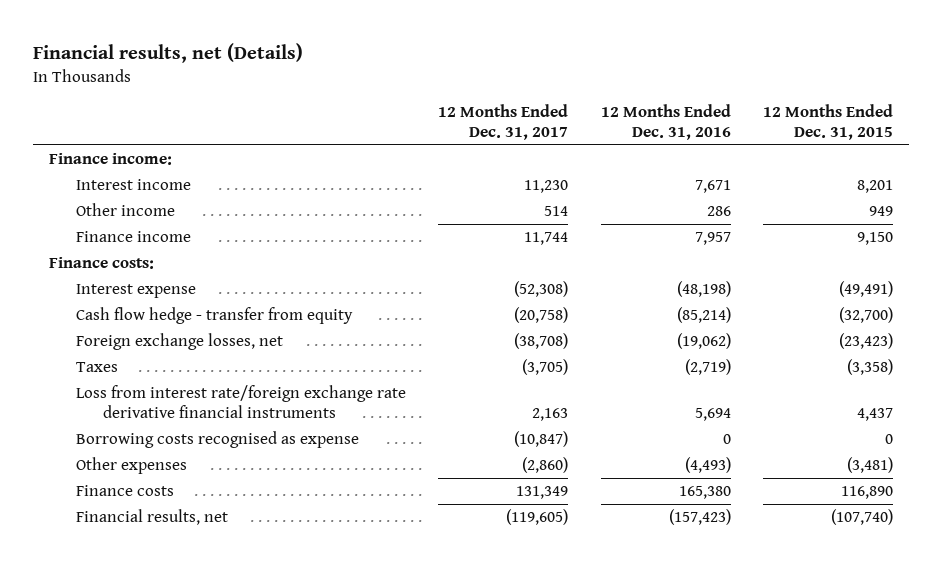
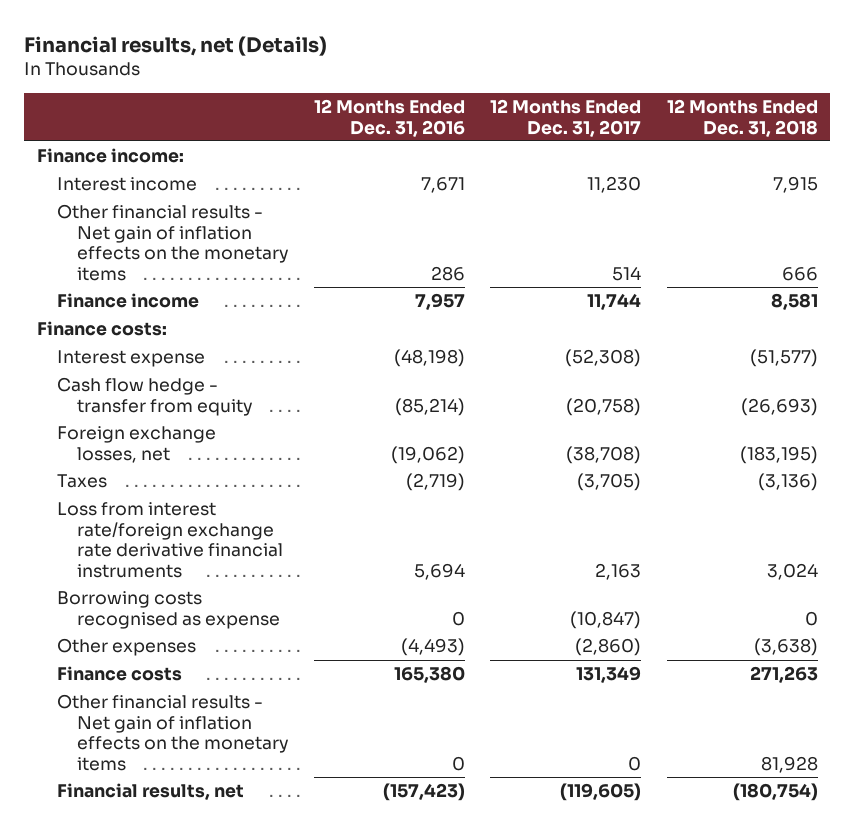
- | 12 Months Ended Dec. 31, 2017 | 12 Months Ended Dec. 31, 2016 | 12 Months Ended Dec. 31, 2015
+ | 12 Months Ended Dec. 31, 2016 | 12 Months Ended Dec. 31, 2017 | 12 Months Ended Dec. 31, 2018
- Other income | 514 | 286 | 949
+ Other financial results - Net gain of inflation effects on the monetary items | 286 | 514 | 666
+ Other financial results - Net gain of inflation effects on the monetary items | 0 | 0 | 81,928

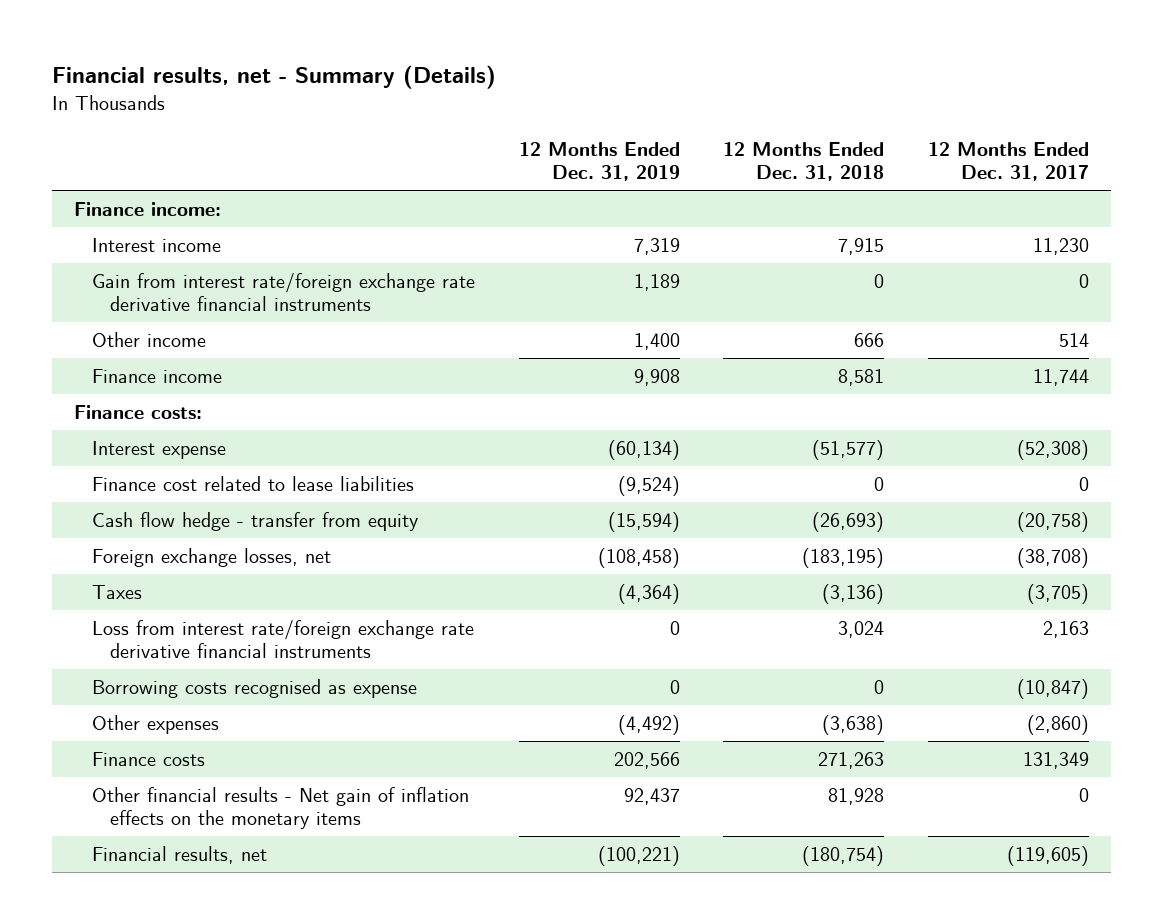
- Financial results, net (Details)
+ Financial results, net - Summary (Details)
- | 12 Months Ended Dec. 31, 2016 | 12 Months Ended Dec. 31, 2017 | 12 Months Ended Dec. 31, 2018
+ | 12 Months Ended Dec. 31, 2019 | 12 Months Ended Dec. 31, 2018 | 12 Months Ended Dec. 31, 2017
- Other financial results - Net gain of inflation effects on the monetary items | 286 | 514 | 666
+ Gain from interest rate/foreign exchange rate derivative financial instruments | 1,189 | 0 | 0
+ Other income | 1,400 | 666 | 514
+ Finance cost related to lease liabilities | (9,524) | 0 | 0

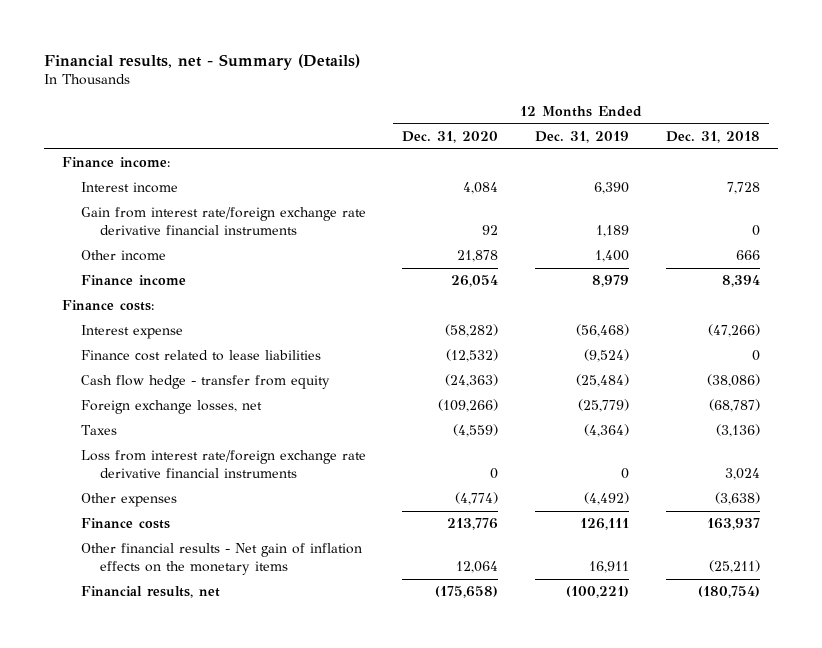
- | 12 Months Ended Dec. 31, 2019 | 12 Months Ended Dec. 31, 2018 | 12 Months Ended Dec. 31, 2017
+ | 12 Months Ended Dec. 31, 2020 | 12 Months Ended Dec. 31, 2019 | 12 Months Ended Dec. 31, 2018
- Interest income | 7,319 | 7,915 | 11,230
+ Interest income | 4,084 | 6,390 | 7,728
- Finance income | 9,908 | 8,581 | 11,744
+ Finance income | 26,054 | 8,979 | 8,394
- Interest expense | (60,134) | (51,577) | (52,308)
+ Interest expense | (58,282) | (56,468) | (47,266)
- Cash flow hedge - transfer from equity | (15,594) | (26,693) | (20,758)
- Foreign exchange losses, net | (108,458) | (183,195) | (38,708)
+ Cash flow hedge - transfer from equity | (24,363) | (25,484) | (38,086)
+ Foreign exchange losses, net | (109,266) | (25,779) | (68,787)
- Borrowing costs recognised as expense | 0 | 0 | (10,847)
- Finance costs | 202,566 | 271,263 | 131,349
- Other financial results - Net gain of inflation effects on the monetary items | 92,437 | 81,928 | 0
+ Finance costs | 213,776 | 126,111 | 163,937
+ Other financial results - Net gain of inflation effects on the monetary items | 12,064 | 16,911 | (25,211)

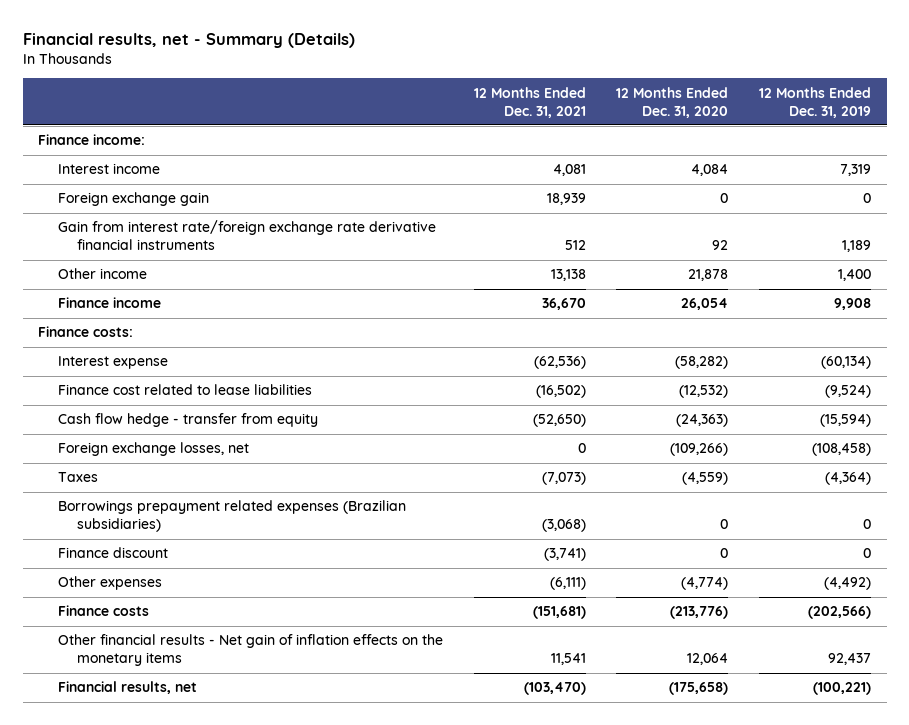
- | 12 Months Ended Dec. 31, 2020 | 12 Months Ended Dec. 31, 2019 | 12 Months Ended Dec. 31, 2018
+ | 12 Months Ended Dec. 31, 2021 | 12 Months Ended Dec. 31, 2020 | 12 Months Ended Dec. 31, 2019
- Interest income | 4,084 | 6,390 | 7,728
+ Interest income | 4,081 | 4,084 | 7,319
+ Foreign exchange gain | 18,939 | 0 | 0
- Finance income | 26,054 | 8,979 | 8,394
+ Finance income | 36,670 | 26,054 | 9,908
- Interest expense | (58,282) | (56,468) | (47,266)
+ Interest expense | (62,536) | (58,282) | (60,134)
- Cash flow hedge - transfer from equity | (24,363) | (25,484) | (38,086)
- Foreign exchange losses, net | (109,266) | (25,779) | (68,787)
+ Cash flow hedge - transfer from equity | (52,650) | (24,363) | (15,594)
+ Foreign exchange losses, net | 0 | (109,266) | (108,458)
- Loss from interest rate/foreign exchange rate derivative financial instruments | 0 | 0 | 3,024
+ Borrowings prepayment related expenses (Brazilian subsidiaries) | (3,068) | 0 | 0
+ Finance discount | (3,741) | 0 | 0
- Finance costs | 213,776 | 126,111 | 163,937
- Other financial results - Net gain of inflation effects on the monetary items | 12,064 | 16,911 | (25,211)
+ Finance costs | (151,681) | (213,776) | (202,566)
+ Other financial results - Net gain of inflation effects on the monetary items | 11,541 | 12,064 | 92,437

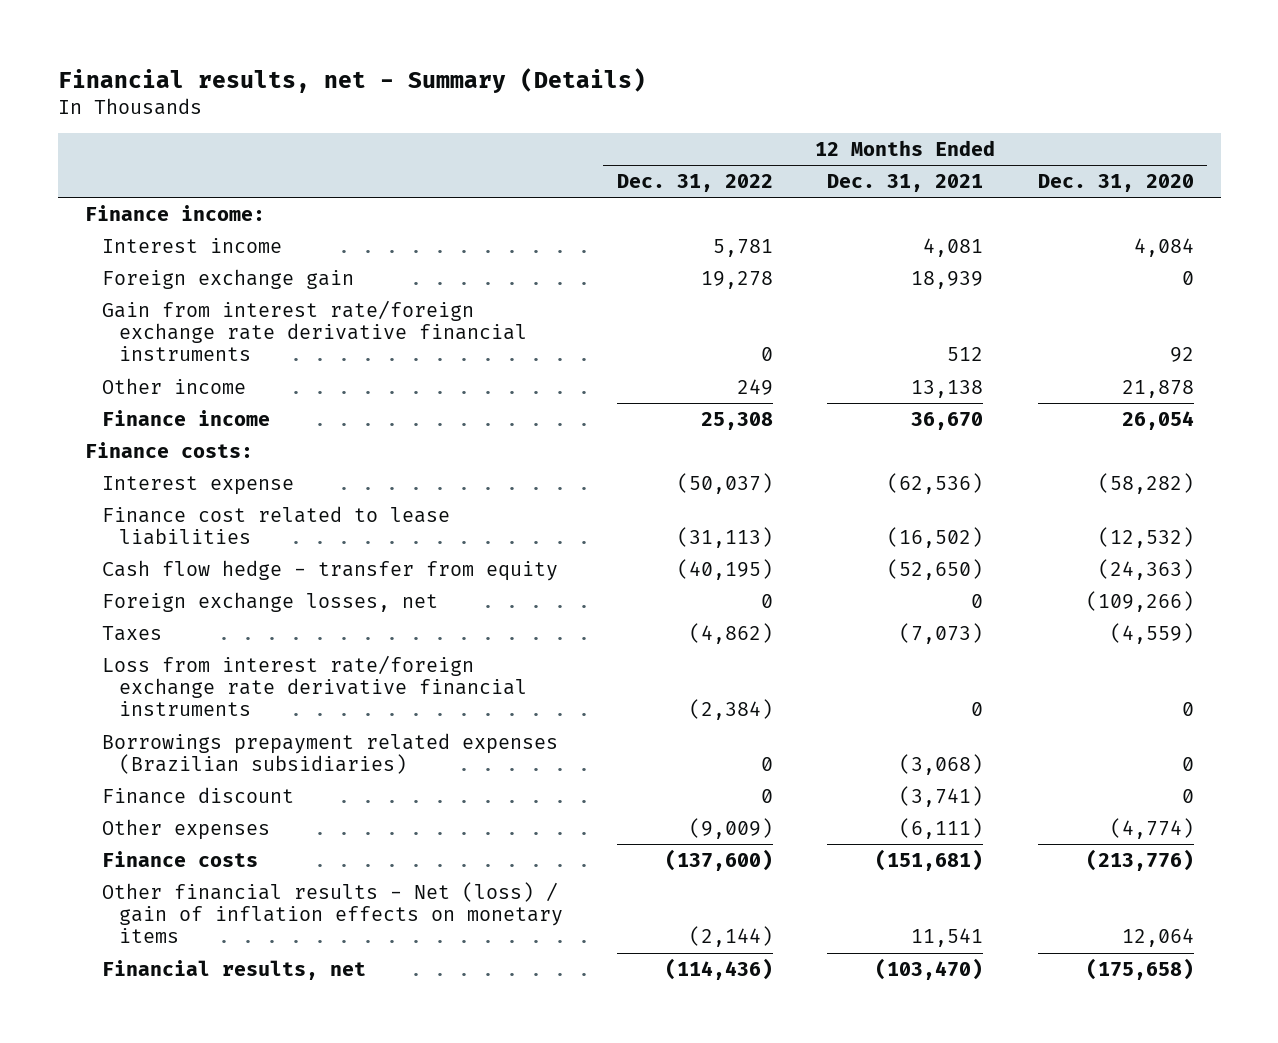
- | 12 Months Ended Dec. 31, 2021 | 12 Months Ended Dec. 31, 2020 | 12 Months Ended Dec. 31, 2019
+ | 12 Months Ended Dec. 31, 2022 | 12 Months Ended Dec. 31, 2021 | 12 Months Ended Dec. 31, 2020
+ Loss from interest rate/foreign exchange rate derivative financial instruments | (2,384) | 0 | 0
- Other financial results - Net gain of inflation effects on the monetary items | 11,541 | 12,064 | 92,437
+ Other financial results - Net (loss) / gain of inflation effects on monetary items | (2,144) | 11,541 | 12,064

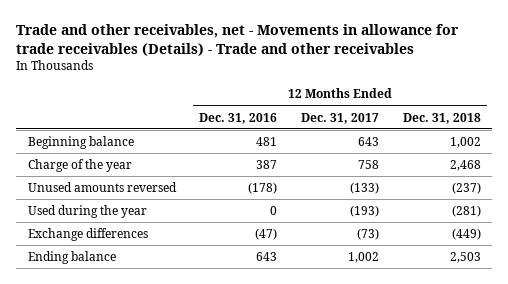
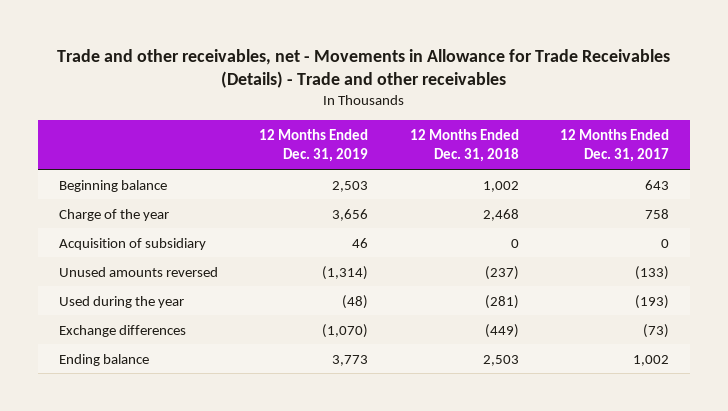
- Trade and other receivables, net - Movements in allowance for trade receivables (Details) - Trade and other receivables
+ Trade and other receivables, net - Movements in Allowance for Trade Receivables (Details) - Trade and other receivables
- | 12 Months Ended Dec. 31, 2016 | 12 Months Ended Dec. 31, 2017 | 12 Months Ended Dec. 31, 2018
+ | 12 Months Ended Dec. 31, 2019 | 12 Months Ended Dec. 31, 2018 | 12 Months Ended Dec. 31, 2017
+ Acquisition of subsidiary | 46 | 0 | 0

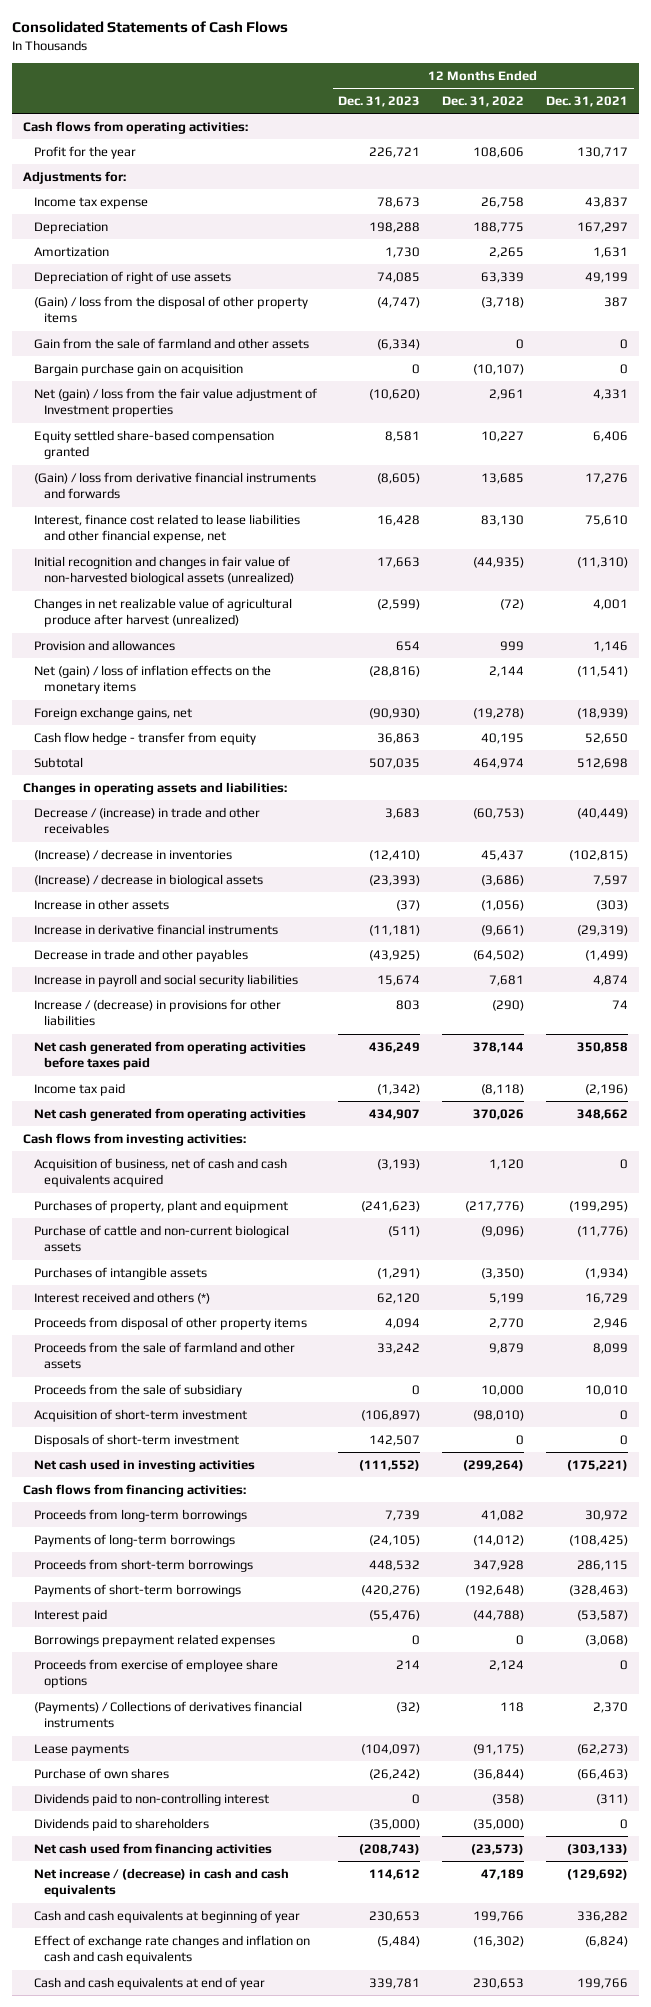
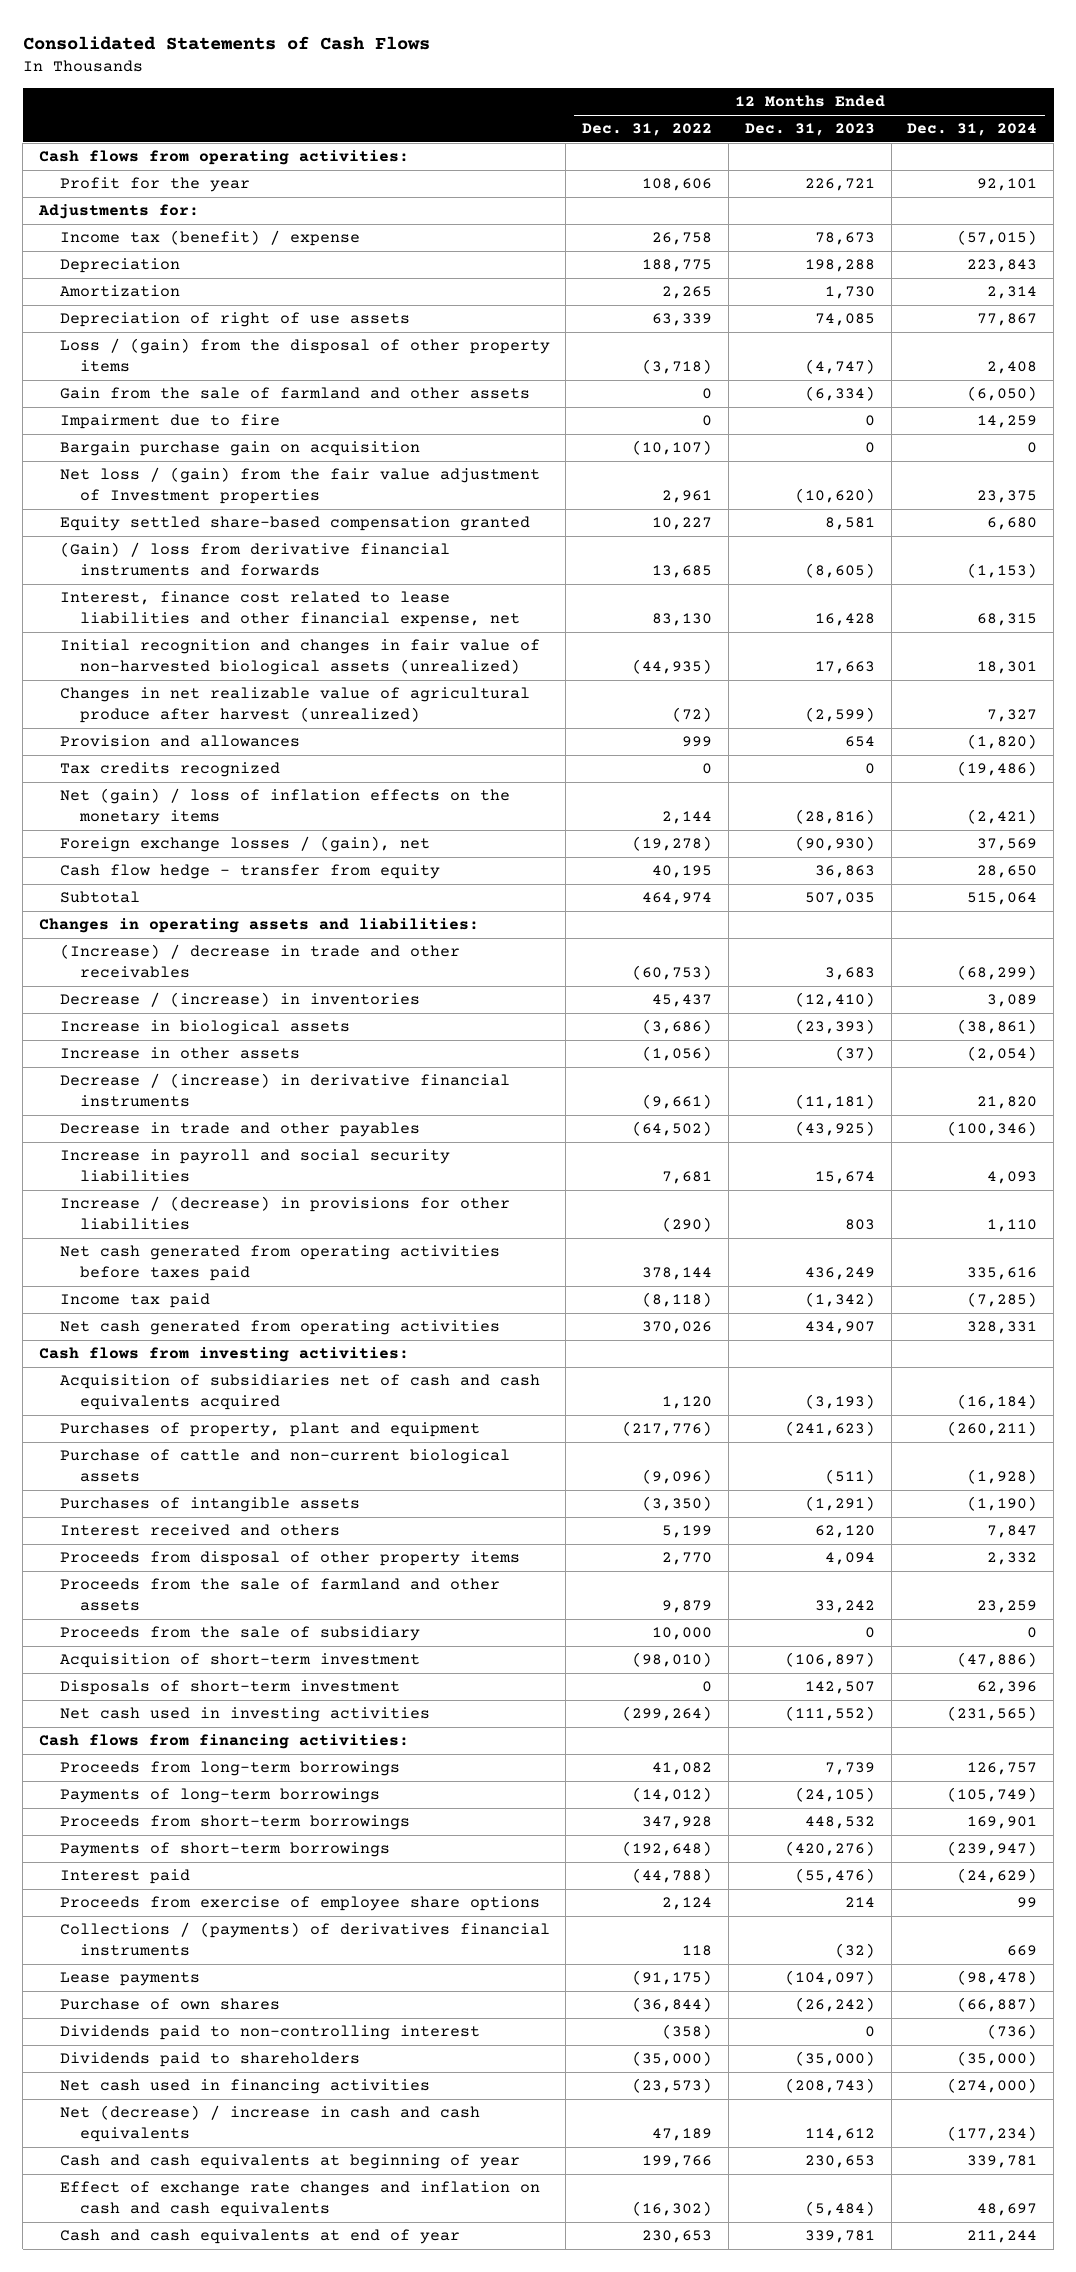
- | 12 Months Ended Dec. 31, 2023 | 12 Months Ended Dec. 31, 2022 | 12 Months Ended Dec. 31, 2021
+ | 12 Months Ended Dec. 31, 2022 | 12 Months Ended Dec. 31, 2023 | 12 Months Ended Dec. 31, 2024
- Income tax expense | 78,673 | 26,758 | 43,837
+ Income tax (benefit) / expense | 26,758 | 78,673 | (57,015)
- (Gain) / loss from the disposal of other property items | (4,747) | (3,718) | 387
+ Loss / (gain) from the disposal of other property items | (3,718) | (4,747) | 2,408
+ Impairment due to fire | 0 | 0 | 14,259
- Net (gain) / loss from the fair value adjustment of Investment properties | (10,620) | 2,961 | 4,331
+ Net loss / (gain) from the fair value adjustment of Investment properties | 2,961 | (10,620) | 23,375
+ Tax credits recognized | 0 | 0 | (19,486)
- Foreign exchange gains, net | (90,930) | (19,278) | (18,939)
+ Foreign exchange losses / (gain), net | (19,278) | (90,930) | 37,569
- Decrease / (increase) in trade and other receivables | 3,683 | (60,753) | (40,449)
- (Increase) / decrease in inventories | (12,410) | 45,437 | (102,815)
- (Increase) / decrease in biological assets | (23,393) | (3,686) | 7,597
+ (Increase) / decrease in trade and other receivables | (60,753) | 3,683 | (68,299)
+ Decrease / (increase) in inventories | 45,437 | (12,410) | 3,089
+ Increase in biological assets | (3,686) | (23,393) | (38,861)
- Increase in derivative financial instruments | (11,181) | (9,661) | (29,319)
+ Decrease / (increase) in derivative financial instruments | (9,661) | (11,181) | 21,820
- Acquisition of business, net of cash and cash equivalents acquired | (3,193) | 1,120 | 0
+ Acquisition of subsidiaries net of cash and cash equivalents acquired | 1,120 | (3,193) | (16,184)
- Interest received and others (*) | 62,120 | 5,199 | 16,729
+ Interest received and others | 5,199 | 62,120 | 7,847
- Borrowings prepayment related expenses | 0 | 0 | (3,068)
- (Payments) / Collections of derivatives financial instruments | (32) | 118 | 2,370
+ Collections / (payments) of derivatives financial instruments | 118 | (32) | 669
- Net cash used from financing activities | (208,743) | (23,573) | (303,133)
- Net increase / (decrease) in cash and cash equivalents | 114,612 | 47,189 | (129,692)
+ Net cash used in financing activities | (23,573) | (208,743) | (274,000)
+ Net (decrease) / increase in cash and cash equivalents | 47,189 | 114,612 | (177,234)

